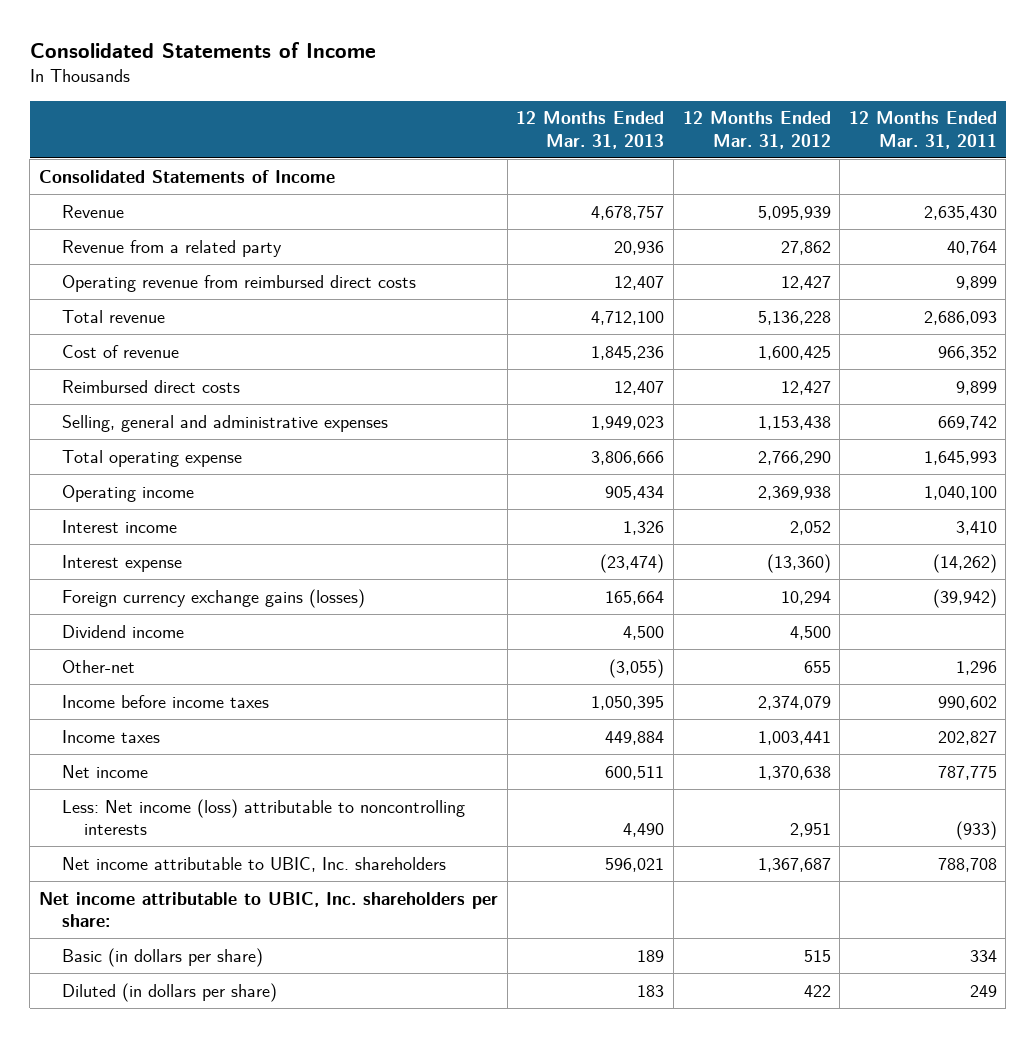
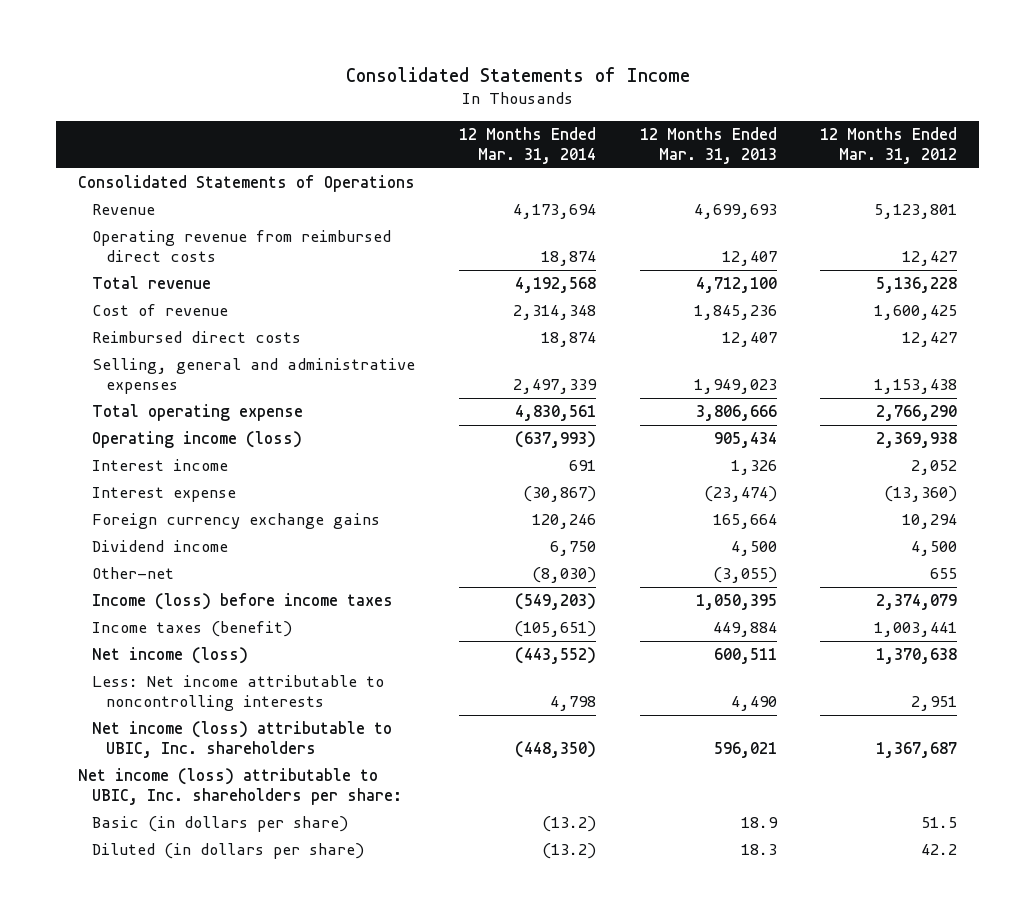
- | 12 Months Ended Mar. 31, 2013 | 12 Months Ended Mar. 31, 2012 | 12 Months Ended Mar. 31, 2011
+ | 12 Months Ended Mar. 31, 2014 | 12 Months Ended Mar. 31, 2013 | 12 Months Ended Mar. 31, 2012
- Consolidated Statements of Income
- Revenue | 4,678,757 | 5,095,939 | 2,635,430
- Revenue from a related party | 20,936 | 27,862 | 40,764
+ Consolidated Statements of Operations
+ Revenue | 4,173,694 | 4,699,693 | 5,123,801
- Operating income | 905,434 | 2,369,938 | 1,040,100
+ Operating income (loss) | (637,993) | 905,434 | 2,369,938
- Foreign currency exchange gains (losses) | 165,664 | 10,294 | (39,942)
+ Foreign currency exchange gains | 120,246 | 165,664 | 10,294
- Income before income taxes | 1,050,395 | 2,374,079 | 990,602
- Income taxes | 449,884 | 1,003,441 | 202,827
- Net income | 600,511 | 1,370,638 | 787,775
- Less: Net income (loss) attributable to noncontrolling interests | 4,490 | 2,951 | (933)
- Net income attributable to UBIC, Inc. shareholders | 596,021 | 1,367,687 | 788,708
- Net income attributable to UBIC, Inc. shareholders per share:
- Basic (in dollars per share) | 189 | 515 | 334
- Diluted (in dollars per share) | 183 | 422 | 249
+ Income (loss) before income taxes | (549,203) | 1,050,395 | 2,374,079
+ Income taxes (benefit) | (105,651) | 449,884 | 1,003,441
+ Net income (loss) | (443,552) | 600,511 | 1,370,638
+ Less: Net income attributable to noncontrolling interests | 4,798 | 4,490 | 2,951
+ Net income (loss) attributable to UBIC, Inc. shareholders | (448,350) | 596,021 | 1,367,687
+ Net income (loss) attributable to UBIC, Inc. shareholders per share:
+ Basic (in dollars per share) | (13.2) | 18.9 | 51.5
+ Diluted (in dollars per share) | (13.2) | 18.3 | 42.2

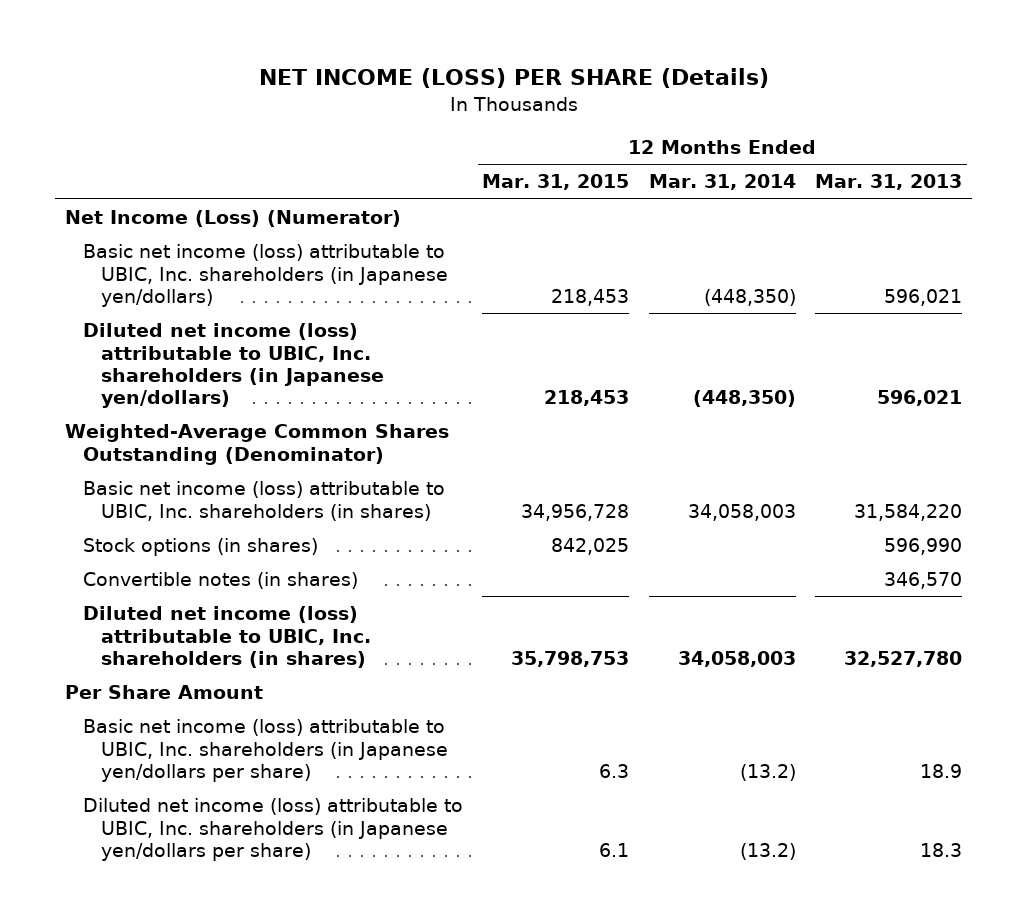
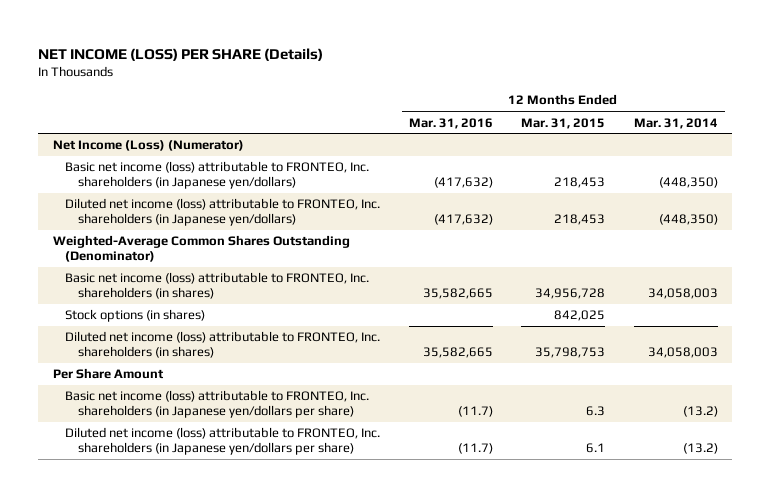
- | 12 Months Ended Mar. 31, 2015 | 12 Months Ended Mar. 31, 2014 | 12 Months Ended Mar. 31, 2013
+ | 12 Months Ended Mar. 31, 2016 | 12 Months Ended Mar. 31, 2015 | 12 Months Ended Mar. 31, 2014
- Basic net income (loss) attributable to UBIC, Inc. shareholders (in Japanese yen/dollars) | 218,453 | (448,350) | 596,021
- Diluted net income (loss) attributable to UBIC, Inc. shareholders (in Japanese yen/dollars) | 218,453 | (448,350) | 596,021
+ Basic net income (loss) attributable to FRONTEO, Inc. shareholders (in Japanese yen/dollars) | (417,632) | 218,453 | (448,350)
+ Diluted net income (loss) attributable to FRONTEO, Inc. shareholders (in Japanese yen/dollars) | (417,632) | 218,453 | (448,350)
- Basic net income (loss) attributable to UBIC, Inc. shareholders (in shares) | 34,956,728 | 34,058,003 | 31,584,220
+ Basic net income (loss) attributable to FRONTEO, Inc. shareholders (in shares) | 35,582,665 | 34,956,728 | 34,058,003
- Convertible notes (in shares) | | | 346,570
- Diluted net income (loss) attributable to UBIC, Inc. shareholders (in shares) | 35,798,753 | 34,058,003 | 32,527,780
+ Diluted net income (loss) attributable to FRONTEO, Inc. shareholders (in shares) | 35,582,665 | 35,798,753 | 34,058,003
- Basic net income (loss) attributable to UBIC, Inc. shareholders (in Japanese yen/dollars per share) | 6.3 | (13.2) | 18.9
- Diluted net income (loss) attributable to UBIC, Inc. shareholders (in Japanese yen/dollars per share) | 6.1 | (13.2) | 18.3
+ Basic net income (loss) attributable to FRONTEO, Inc. shareholders (in Japanese yen/dollars per share) | (11.7) | 6.3 | (13.2)
+ Diluted net income (loss) attributable to FRONTEO, Inc. shareholders (in Japanese yen/dollars per share) | (11.7) | 6.1 | (13.2)

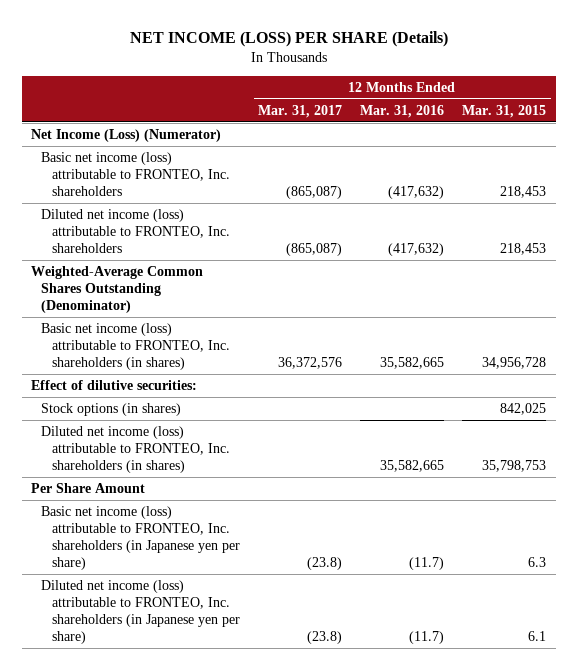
- | 12 Months Ended Mar. 31, 2016 | 12 Months Ended Mar. 31, 2015 | 12 Months Ended Mar. 31, 2014
+ | 12 Months Ended Mar. 31, 2017 | 12 Months Ended Mar. 31, 2016 | 12 Months Ended Mar. 31, 2015
- Basic net income (loss) attributable to FRONTEO, Inc. shareholders (in Japanese yen/dollars) | (417,632) | 218,453 | (448,350)
- Diluted net income (loss) attributable to FRONTEO, Inc. shareholders (in Japanese yen/dollars) | (417,632) | 218,453 | (448,350)
+ Basic net income (loss) attributable to FRONTEO, Inc. shareholders | (865,087) | (417,632) | 218,453
+ Diluted net income (loss) attributable to FRONTEO, Inc. shareholders | (865,087) | (417,632) | 218,453
+ Effect of dilutive securities:
- Basic net income (loss) attributable to FRONTEO, Inc. shareholders (in Japanese yen/dollars per share) | (11.7) | 6.3 | (13.2)
- Diluted net income (loss) attributable to FRONTEO, Inc. shareholders (in Japanese yen/dollars per share) | (11.7) | 6.1 | (13.2)
+ Basic net income (loss) attributable to FRONTEO, Inc. shareholders (in Japanese yen per share) | (23.8) | (11.7) | 6.3
+ Diluted net income (loss) attributable to FRONTEO, Inc. shareholders (in Japanese yen per share) | (23.8) | (11.7) | 6.1

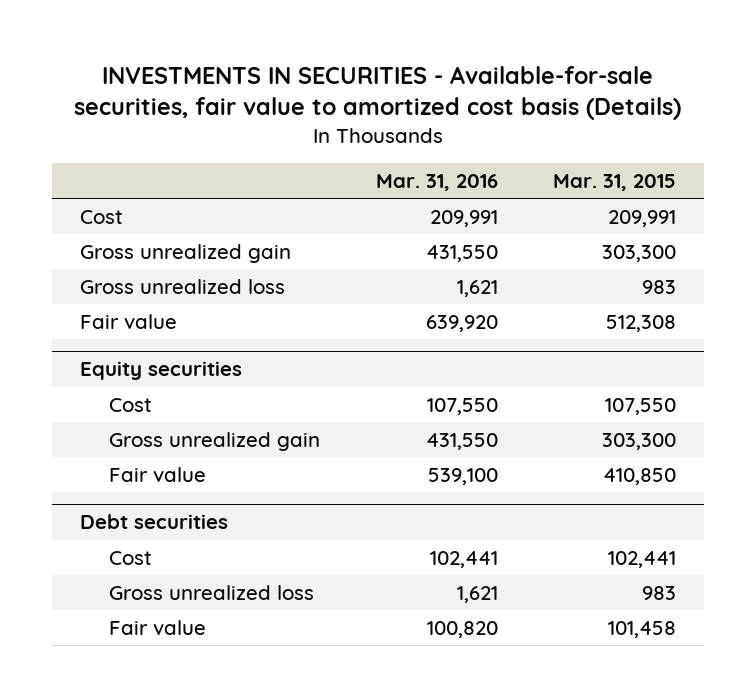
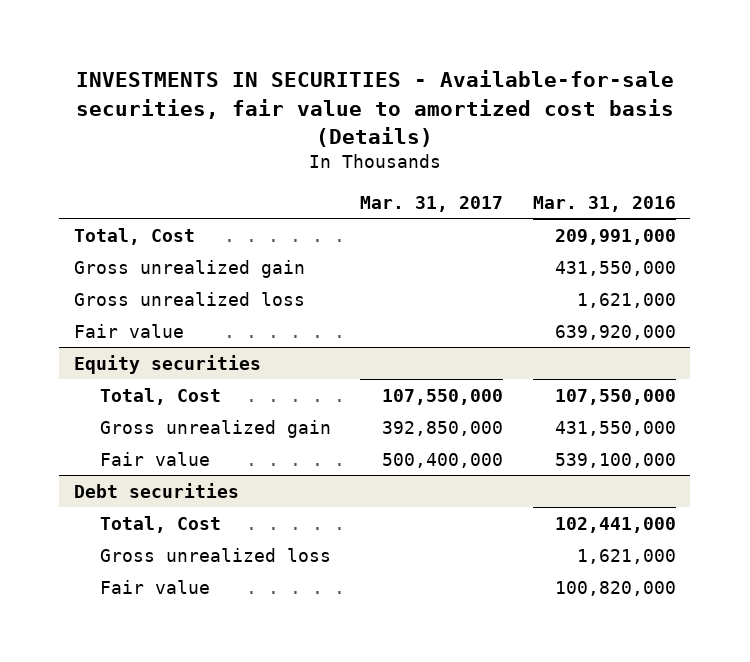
- | Mar. 31, 2016 | Mar. 31, 2015
+ | Mar. 31, 2017 | Mar. 31, 2016
- Cost | 209,991 | 209,991
- Gross unrealized gain | 431,550 | 303,300
- Gross unrealized loss | 1,621 | 983
- Fair value | 639,920 | 512,308
+ Total, Cost | | 209,991,000
+ Gross unrealized gain | | 431,550,000
+ Gross unrealized loss | | 1,621,000
+ Fair value | | 639,920,000
@ Equity securities
- Cost | 107,550 | 107,550
- Gross unrealized gain | 431,550 | 303,300
- Fair value | 539,100 | 410,850
+ Total, Cost | 107,550,000 | 107,550,000
+ Gross unrealized gain | 392,850,000 | 431,550,000
+ Fair value | 500,400,000 | 539,100,000
@ Debt securities
- Cost | 102,441 | 102,441
- Gross unrealized loss | 1,621 | 983
- Fair value | 100,820 | 101,458
+ Total, Cost | | 102,441,000
+ Gross unrealized loss | | 1,621,000
+ Fair value | | 100,820,000

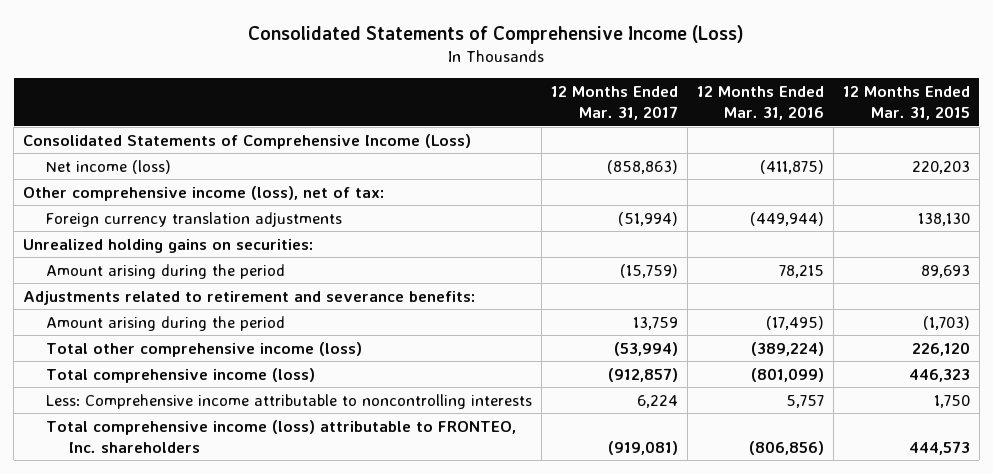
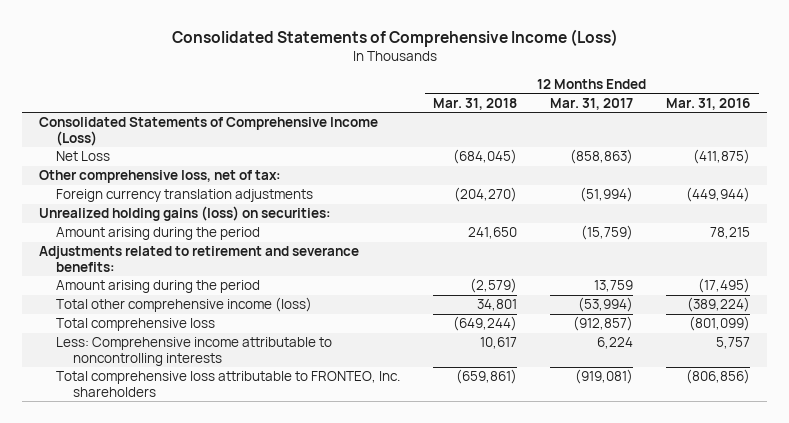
- | 12 Months Ended Mar. 31, 2017 | 12 Months Ended Mar. 31, 2016 | 12 Months Ended Mar. 31, 2015
+ | 12 Months Ended Mar. 31, 2018 | 12 Months Ended Mar. 31, 2017 | 12 Months Ended Mar. 31, 2016
- Net income (loss) | (858,863) | (411,875) | 220,203
- Other comprehensive income (loss), net of tax:
+ Net Loss | (684,045) | (858,863) | (411,875)
+ Other comprehensive loss, net of tax:
- Unrealized holding gains on securities:
+ Unrealized holding gains (loss) on securities:
- Total comprehensive income (loss) | (912,857) | (801,099) | 446,323
+ Total comprehensive loss | (649,244) | (912,857) | (801,099)
- Total comprehensive income (loss) attributable to FRONTEO, Inc. shareholders | (919,081) | (806,856) | 444,573
+ Total comprehensive loss attributable to FRONTEO, Inc. shareholders | (659,861) | (919,081) | (806,856)

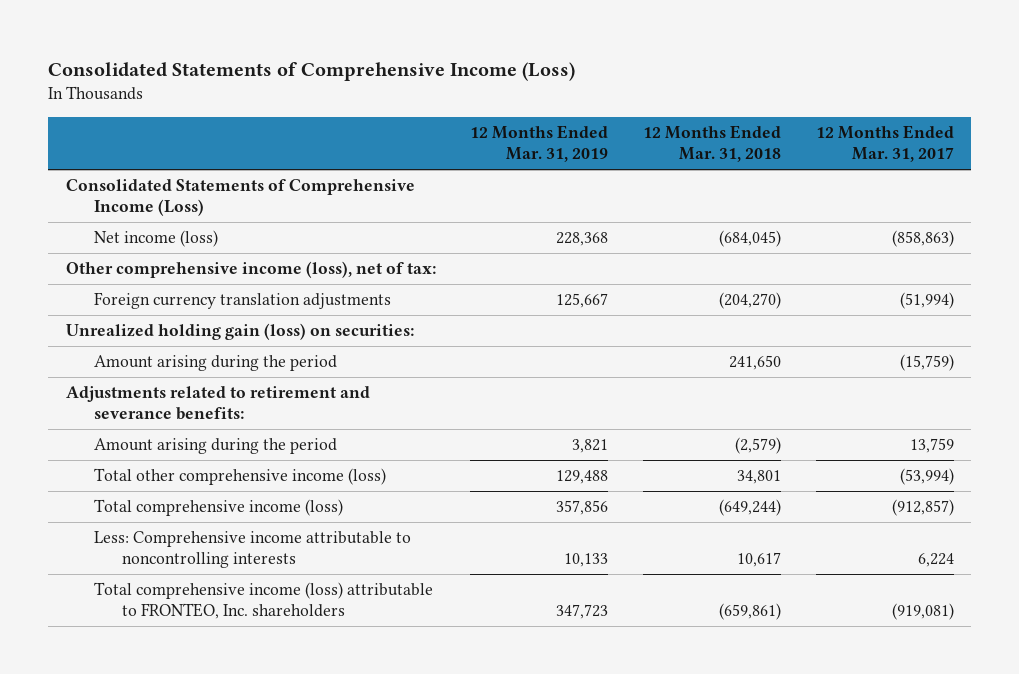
- | 12 Months Ended Mar. 31, 2018 | 12 Months Ended Mar. 31, 2017 | 12 Months Ended Mar. 31, 2016
+ | 12 Months Ended Mar. 31, 2019 | 12 Months Ended Mar. 31, 2018 | 12 Months Ended Mar. 31, 2017
- Net Loss | (684,045) | (858,863) | (411,875)
- Other comprehensive loss, net of tax:
+ Net income (loss) | 228,368 | (684,045) | (858,863)
+ Other comprehensive income (loss), net of tax:
- Unrealized holding gains (loss) on securities:
+ Unrealized holding gain (loss) on securities:
- Total comprehensive loss | (649,244) | (912,857) | (801,099)
+ Total comprehensive income (loss) | 357,856 | (649,244) | (912,857)
- Total comprehensive loss attributable to FRONTEO, Inc. shareholders | (659,861) | (919,081) | (806,856)
+ Total comprehensive income (loss) attributable to FRONTEO, Inc. shareholders | 347,723 | (659,861) | (919,081)

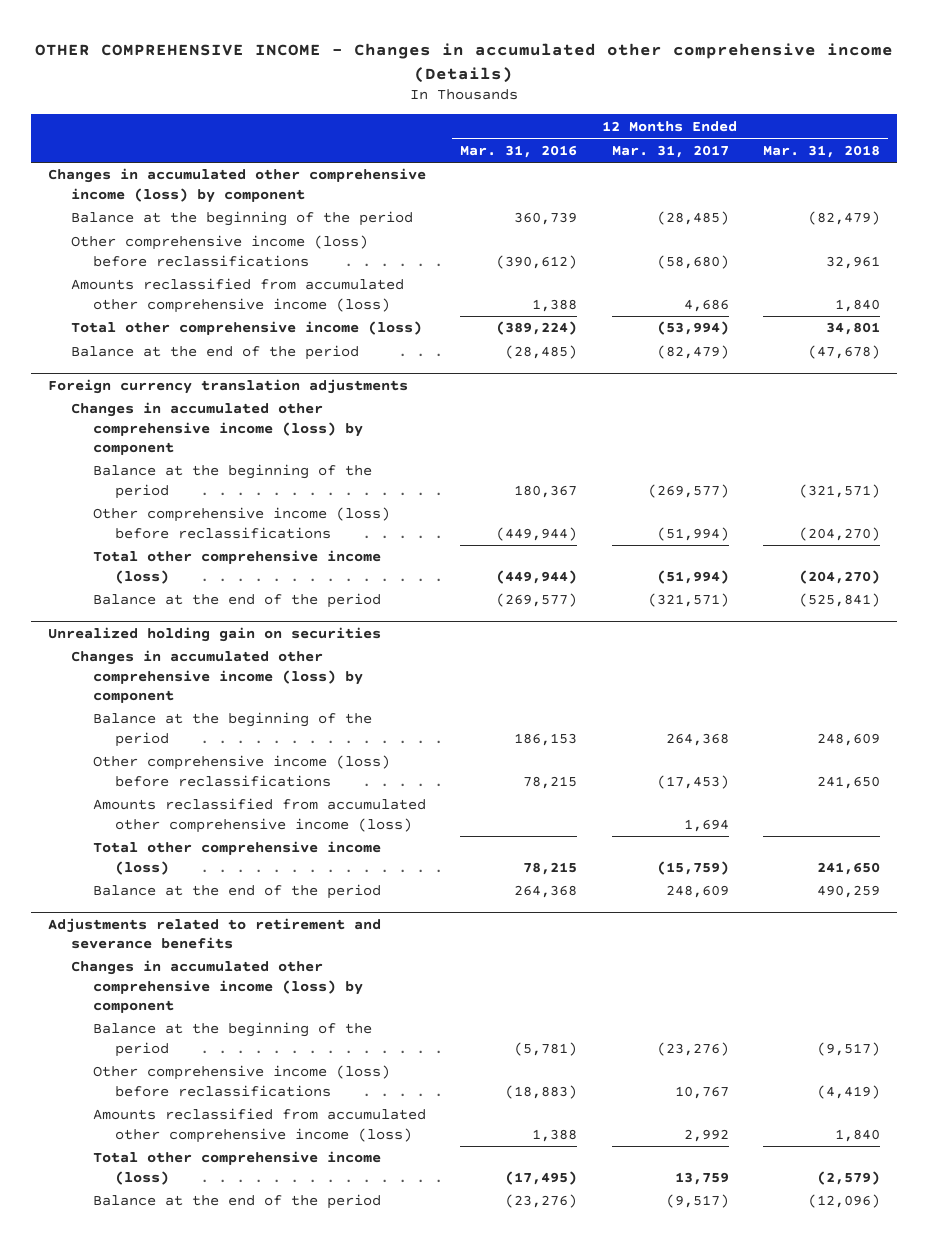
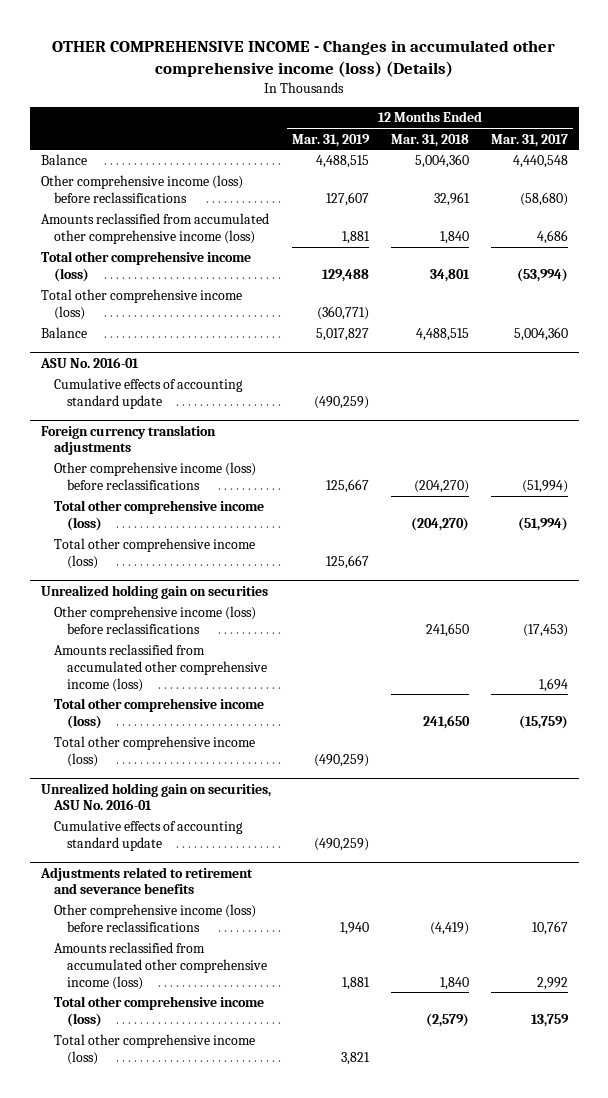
- OTHER COMPREHENSIVE INCOME - Changes in accumulated other comprehensive income (Details)
+ OTHER COMPREHENSIVE INCOME - Changes in accumulated other comprehensive income (loss) (Details)
- | 12 Months Ended Mar. 31, 2016 | 12 Months Ended Mar. 31, 2017 | 12 Months Ended Mar. 31, 2018
+ | 12 Months Ended Mar. 31, 2019 | 12 Months Ended Mar. 31, 2018 | 12 Months Ended Mar. 31, 2017
- Changes in accumulated other comprehensive income (loss) by component
- Balance at the beginning of the period | 360,739 | (28,485) | (82,479)
+ Balance | 4,488,515 | 5,004,360 | 4,440,548
- Balance at the end of the period | (28,485) | (82,479) | (47,678)
+ Total other comprehensive income (loss) | (360,771) | |
+ Balance | 5,017,827 | 4,488,515 | 5,004,360
+ ASU No. 2016-01
+ Cumulative effects of accounting standard update | (490,259) | |
@ Foreign currency translation adjustments
- Changes in accumulated other comprehensive income (loss) by component
- Balance at the beginning of the period | 180,367 | (269,577) | (321,571)
- Balance at the end of the period | (269,577) | (321,571) | (525,841)
+ Total other comprehensive income (loss) | 125,667 | |
@ Unrealized holding gain on securities
- Changes in accumulated other comprehensive income (loss) by component
- Balance at the beginning of the period | 186,153 | 264,368 | 248,609
- Balance at the end of the period | 264,368 | 248,609 | 490,259
+ Total other comprehensive income (loss) | (490,259) | |
+ Unrealized holding gain on securities, ASU No. 2016-01
+ Cumulative effects of accounting standard update | (490,259) | |
@ Adjustments related to retirement and severance benefits
- Changes in accumulated other comprehensive income (loss) by component
- Balance at the beginning of the period | (5,781) | (23,276) | (9,517)
- Balance at the end of the period | (23,276) | (9,517) | (12,096)
+ Total other comprehensive income (loss) | 3,821 | |

